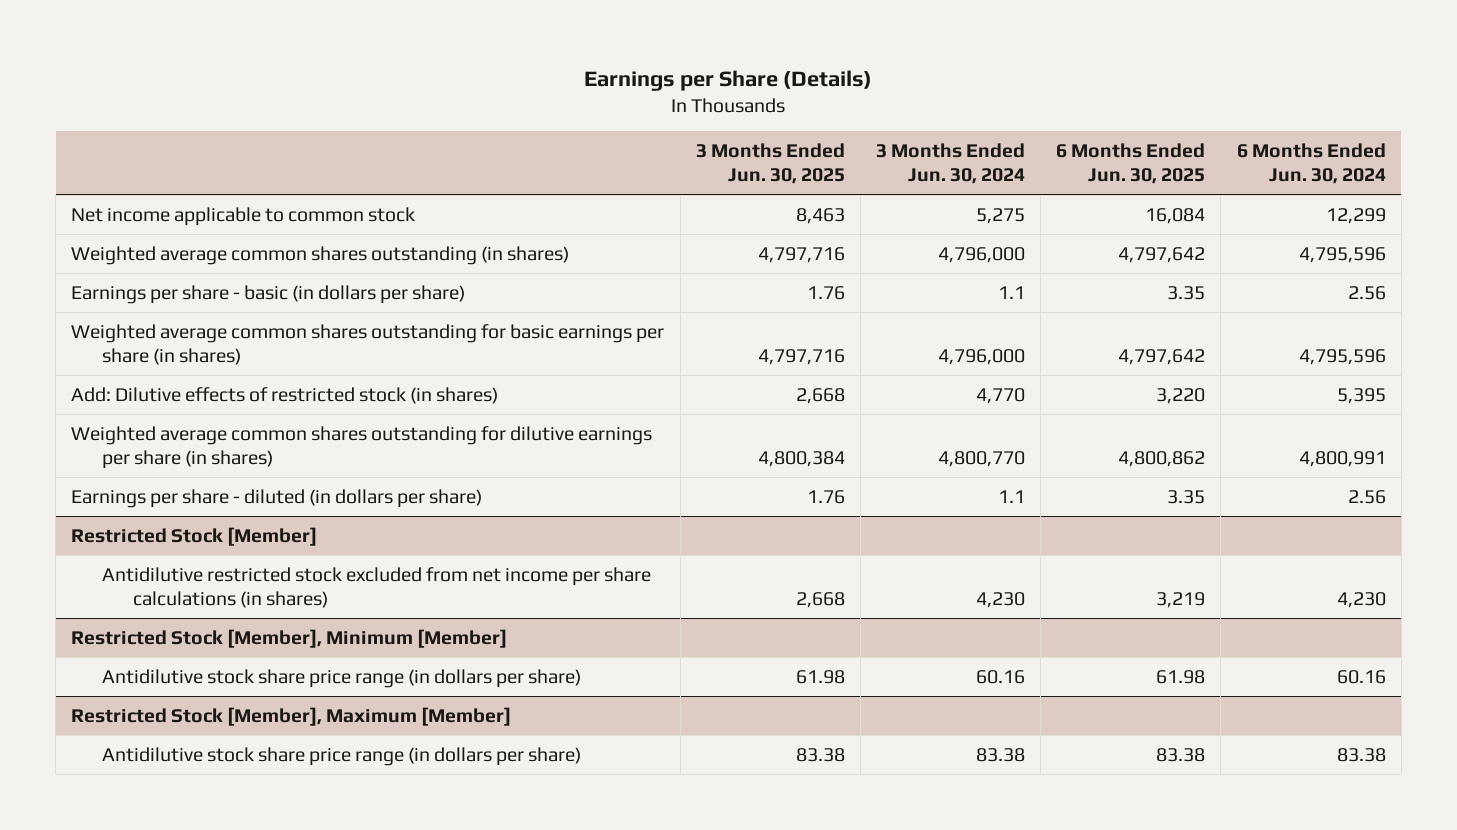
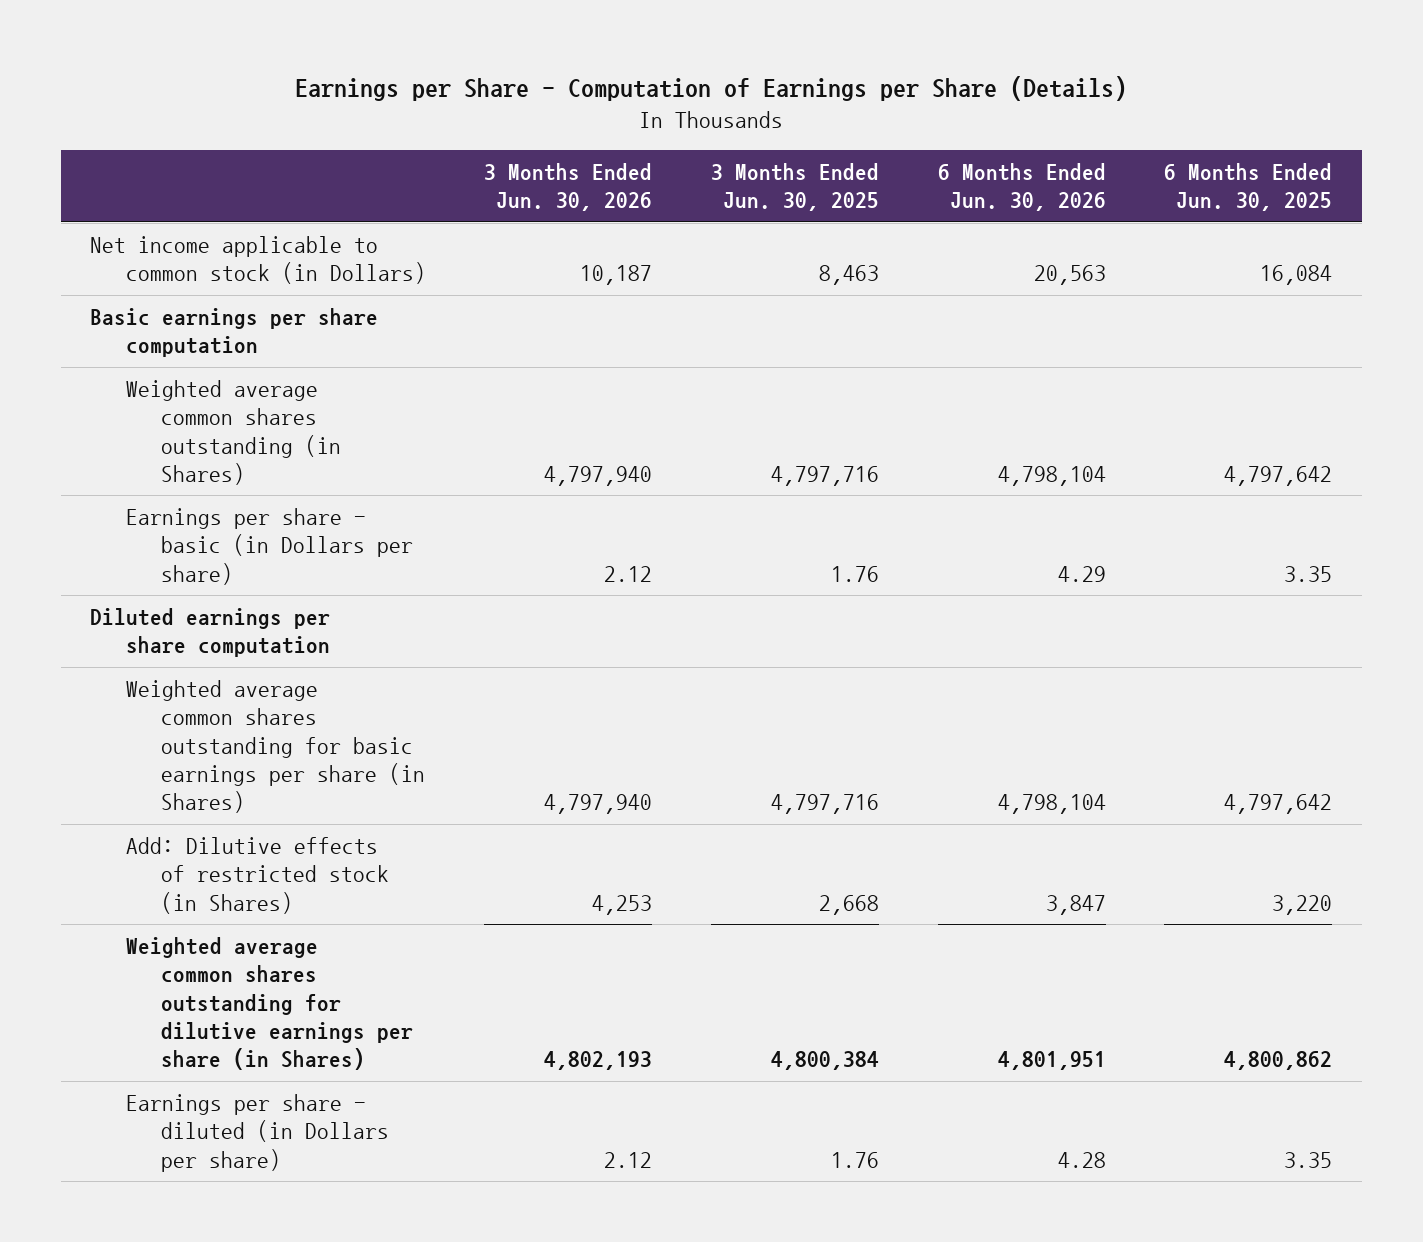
- Earnings per Share (Details)
+ Earnings per Share - Computation of Earnings per Share (Details)
- | 3 Months Ended Jun. 30, 2025 | 3 Months Ended Jun. 30, 2024 | 6 Months Ended Jun. 30, 2025 | 6 Months Ended Jun. 30, 2024
+ | 3 Months Ended Jun. 30, 2026 | 3 Months Ended Jun. 30, 2025 | 6 Months Ended Jun. 30, 2026 | 6 Months Ended Jun. 30, 2025
- Net income applicable to common stock | 8,463 | 5,275 | 16,084 | 12,299
- Weighted average common shares outstanding (in shares) | 4,797,716 | 4,796,000 | 4,797,642 | 4,795,596
- Earnings per share - basic (in dollars per share) | 1.76 | 1.1 | 3.35 | 2.56
- Weighted average common shares outstanding for basic earnings per share (in shares) | 4,797,716 | 4,796,000 | 4,797,642 | 4,795,596
- Add: Dilutive effects of restricted stock (in shares) | 2,668 | 4,770 | 3,220 | 5,395
- Weighted average common shares outstanding for dilutive earnings per share (in shares) | 4,800,384 | 4,800,770 | 4,800,862 | 4,800,991
- Earnings per share - diluted (in dollars per share) | 1.76 | 1.1 | 3.35 | 2.56
- Restricted Stock [Member]
- Antidilutive restricted stock excluded from net income per share calculations (in shares) | 2,668 | 4,230 | 3,219 | 4,230
- Restricted Stock [Member], Minimum [Member]
- Antidilutive stock share price range (in dollars per share) | 61.98 | 60.16 | 61.98 | 60.16
- Restricted Stock [Member], Maximum [Member]
- Antidilutive stock share price range (in dollars per share) | 83.38 | 83.38 | 83.38 | 83.38
+ Net income applicable to common stock (in Dollars) | 10,187 | 8,463 | 20,563 | 16,084
+ Basic earnings per share computation
+ Weighted average common shares outstanding (in Shares) | 4,797,940 | 4,797,716 | 4,798,104 | 4,797,642
+ Earnings per share - basic (in Dollars per share) | 2.12 | 1.76 | 4.29 | 3.35
+ Diluted earnings per share computation
+ Weighted average common shares outstanding for basic earnings per share (in Shares) | 4,797,940 | 4,797,716 | 4,798,104 | 4,797,642
+ Add: Dilutive effects of restricted stock (in Shares) | 4,253 | 2,668 | 3,847 | 3,220
+ Weighted average common shares outstanding for dilutive earnings per share (in Shares) | 4,802,193 | 4,800,384 | 4,801,951 | 4,800,862
+ Earnings per share - diluted (in Dollars per share) | 2.12 | 1.76 | 4.28 | 3.35

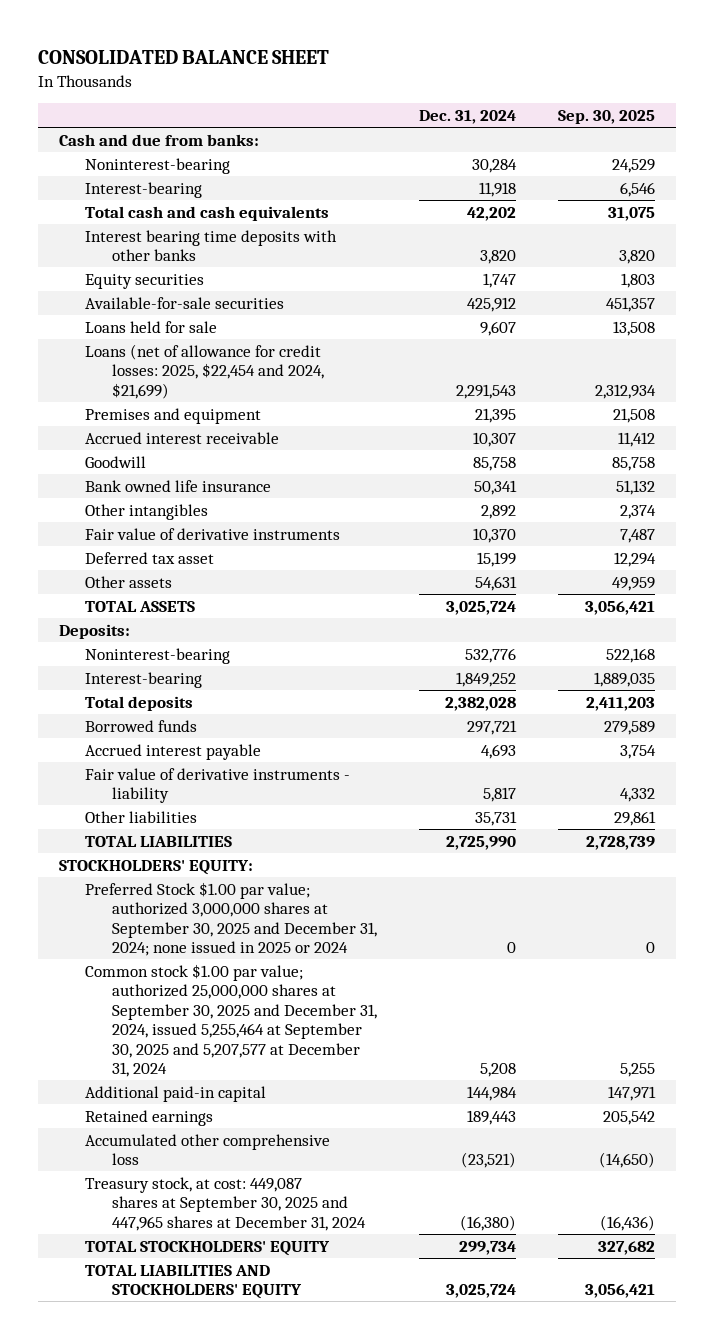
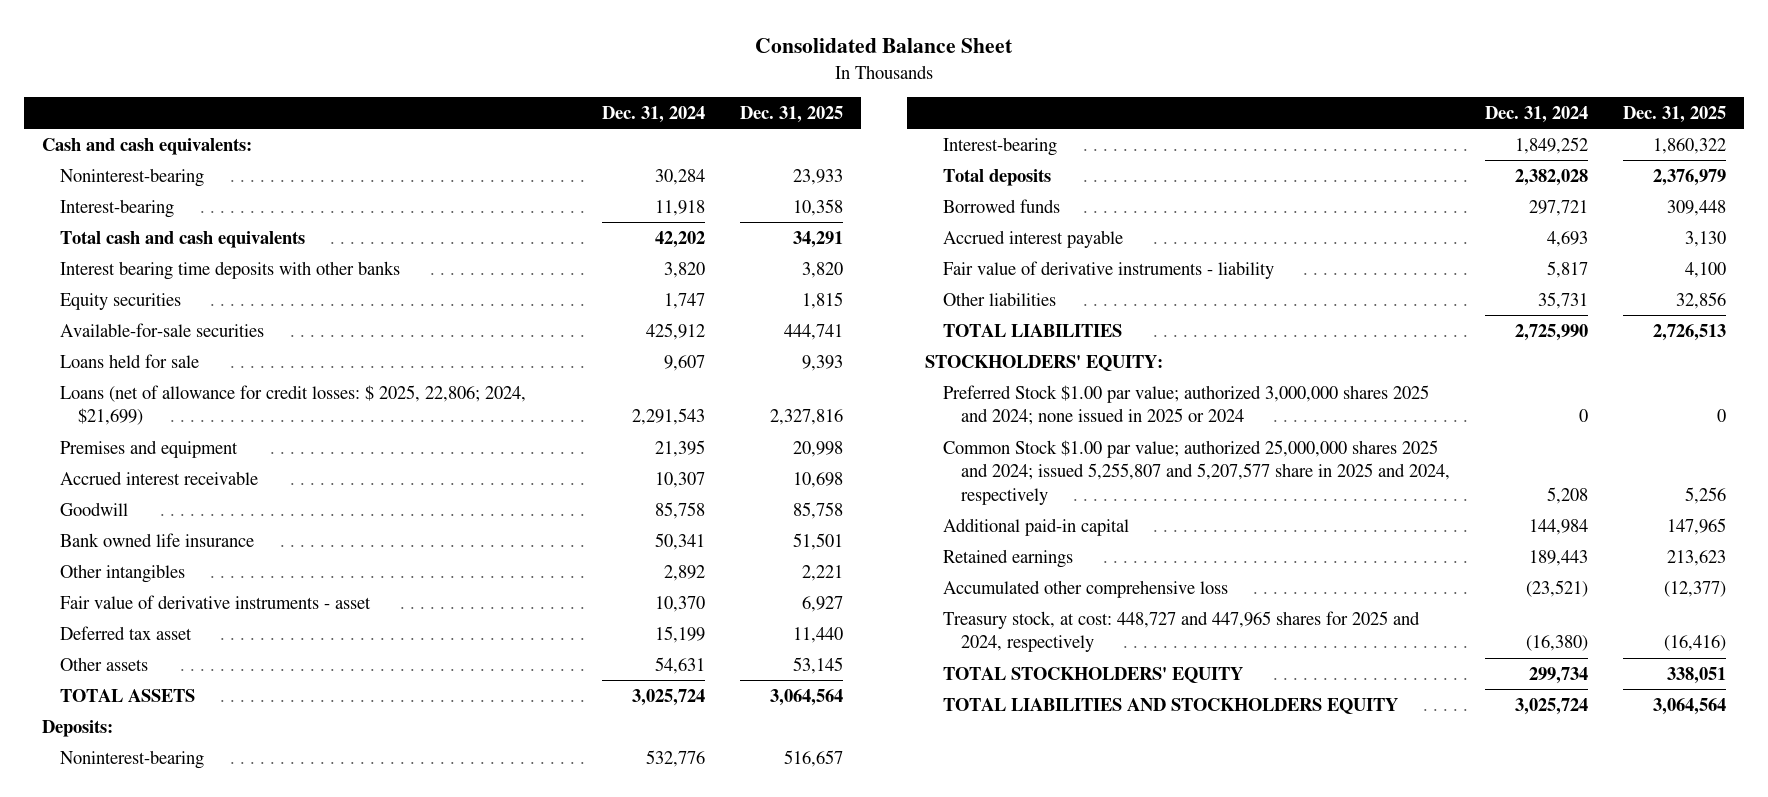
- CONSOLIDATED BALANCE SHEET
+ Consolidated Balance Sheet
- | Dec. 31, 2024 | Sep. 30, 2025
+ | Dec. 31, 2024 | Dec. 31, 2025
- Cash and due from banks:
+ Cash and cash equivalents:
- Loans (net of allowance for credit losses: 2025, $22,454 and 2024, $21,699) | 2,291,543 | 2,312,934
+ Loans (net of allowance for credit losses: $ 2025, 22,806; 2024, $21,699) | 2,291,543 | 2,327,816
- Fair value of derivative instruments | 10,370 | 7,487
+ Fair value of derivative instruments - asset | 10,370 | 6,927
- Preferred Stock $1.00 par value; authorized 3,000,000 shares at September 30, 2025 and December 31, 2024; none issued in 2025 or 2024 | 0 | 0
- Common stock $1.00 par value; authorized 25,000,000 shares at September 30, 2025 and December 31, 2024, issued 5,255,464 at September 30, 2025 and 5,207,577 at December 31, 2024 | 5,208 | 5,255
+ Preferred Stock $1.00 par value; authorized 3,000,000 shares 2025 and 2024; none issued in 2025 or 2024 | 0 | 0
+ Common Stock $1.00 par value; authorized 25,000,000 shares 2025 and 2024; issued 5,255,807 and 5,207,577 share in 2025 and 2024, respectively | 5,208 | 5,256
- Treasury stock, at cost: 449,087 shares at September 30, 2025 and 447,965 shares at December 31, 2024 | (16,380) | (16,436)
+ Treasury stock, at cost: 448,727 and 447,965 shares for 2025 and 2024, respectively | (16,380) | (16,416)
- TOTAL LIABILITIES AND STOCKHOLDERS' EQUITY | 3,025,724 | 3,056,421
+ TOTAL LIABILITIES AND STOCKHOLDERS EQUITY | 3,025,724 | 3,064,564

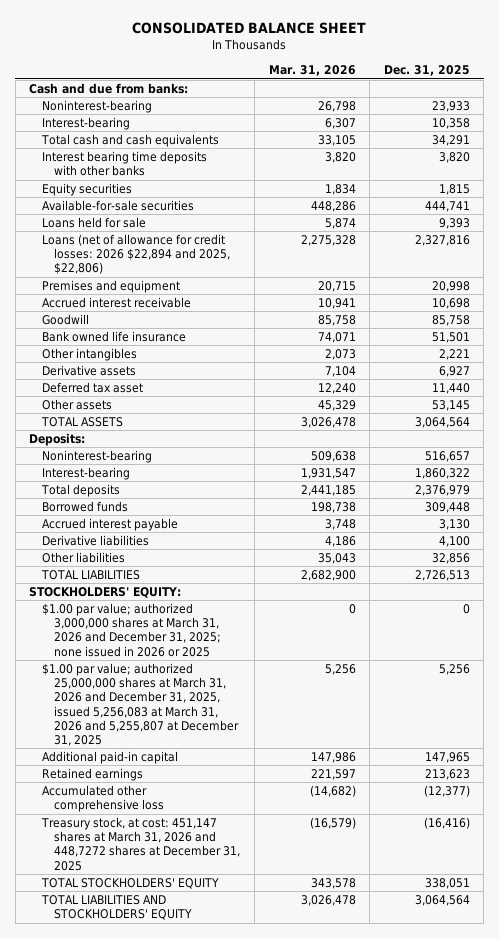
- Consolidated Balance Sheet
+ CONSOLIDATED BALANCE SHEET
- | Dec. 31, 2024 | Dec. 31, 2025
+ | Mar. 31, 2026 | Dec. 31, 2025
- Cash and cash equivalents:
+ Cash and due from banks:
- Loans (net of allowance for credit losses: $ 2025, 22,806; 2024, $21,699) | 2,291,543 | 2,327,816
+ Loans (net of allowance for credit losses: 2026 $22,894 and 2025, $22,806) | 2,275,328 | 2,327,816
- Fair value of derivative instruments - asset | 10,370 | 6,927
+ Derivative assets | 7,104 | 6,927
- Fair value of derivative instruments - liability | 5,817 | 4,100
+ Derivative liabilities | 4,186 | 4,100
- Preferred Stock $1.00 par value; authorized 3,000,000 shares 2025 and 2024; none issued in 2025 or 2024 | 0 | 0
- Common Stock $1.00 par value; authorized 25,000,000 shares 2025 and 2024; issued 5,255,807 and 5,207,577 share in 2025 and 2024, respectively | 5,208 | 5,256
+ $1.00 par value; authorized 3,000,000 shares at March 31, 2026 and December 31, 2025; none issued in 2026 or 2025 | 0 | 0
+ $1.00 par value; authorized 25,000,000 shares at March 31, 2026 and December 31, 2025, issued 5,256,083 at March 31, 2026 and 5,255,807 at December 31, 2025 | 5,256 | 5,256
- Treasury stock, at cost: 448,727 and 447,965 shares for 2025 and 2024, respectively | (16,380) | (16,416)
+ Treasury stock, at cost: 451,147 shares at March 31, 2026 and 448,7272 shares at December 31, 2025 | (16,579) | (16,416)
- TOTAL LIABILITIES AND STOCKHOLDERS EQUITY | 3,025,724 | 3,064,564
+ TOTAL LIABILITIES AND STOCKHOLDERS' EQUITY | 3,026,478 | 3,064,564

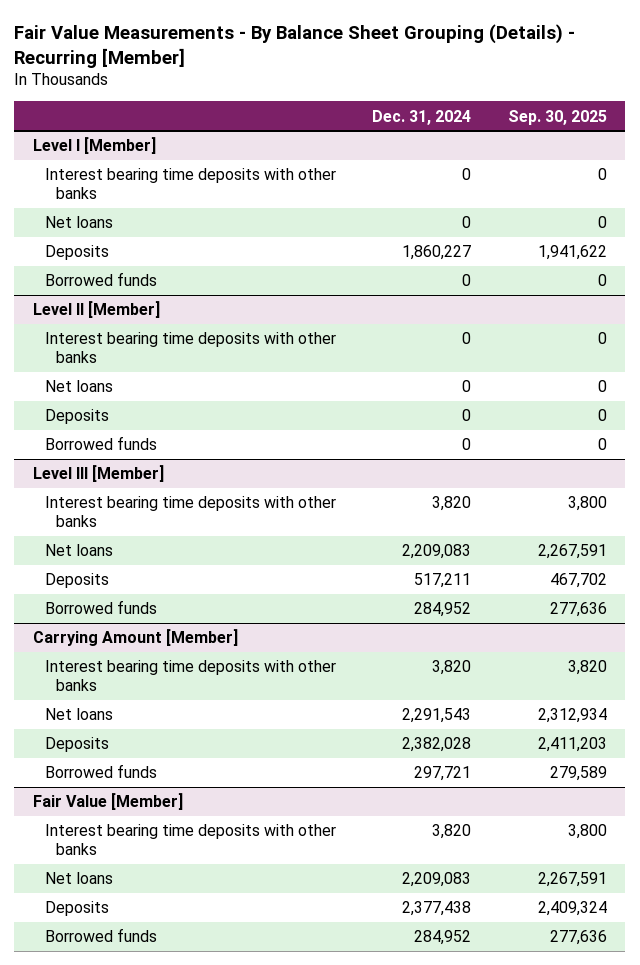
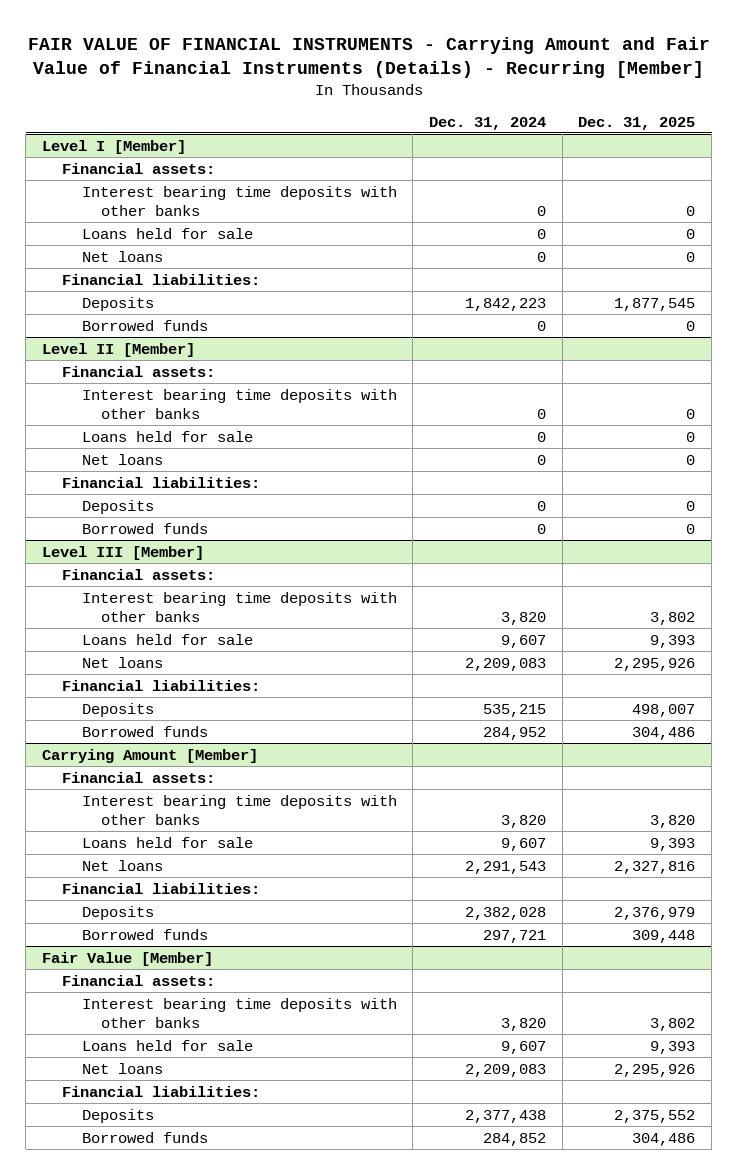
- Fair Value Measurements - By Balance Sheet Grouping (Details) - Recurring [Member]
+ FAIR VALUE OF FINANCIAL INSTRUMENTS - Carrying Amount and Fair Value of Financial Instruments (Details) - Recurring [Member]
- | Dec. 31, 2024 | Sep. 30, 2025
+ | Dec. 31, 2024 | Dec. 31, 2025
@ Level I [Member]
+ Financial assets:
+ Loans held for sale | 0 | 0
- Deposits | 1,860,227 | 1,941,622
+ Financial liabilities:
+ Deposits | 1,842,223 | 1,877,545
@ Level II [Member]
+ Financial assets:
+ Loans held for sale | 0 | 0
+ Financial liabilities:
@ Level III [Member]
+ Financial assets:
+ Loans held for sale | 9,607 | 9,393
- Deposits | 517,211 | 467,702
+ Financial liabilities:
+ Deposits | 535,215 | 498,007
@ Carrying Amount [Member]
+ Financial assets:
+ Loans held for sale | 9,607 | 9,393
+ Financial liabilities:
@ Fair Value [Member]
+ Financial assets:
+ Loans held for sale | 9,607 | 9,393
+ Financial liabilities:
- Borrowed funds | 284,952 | 277,636
+ Borrowed funds | 284,852 | 304,486

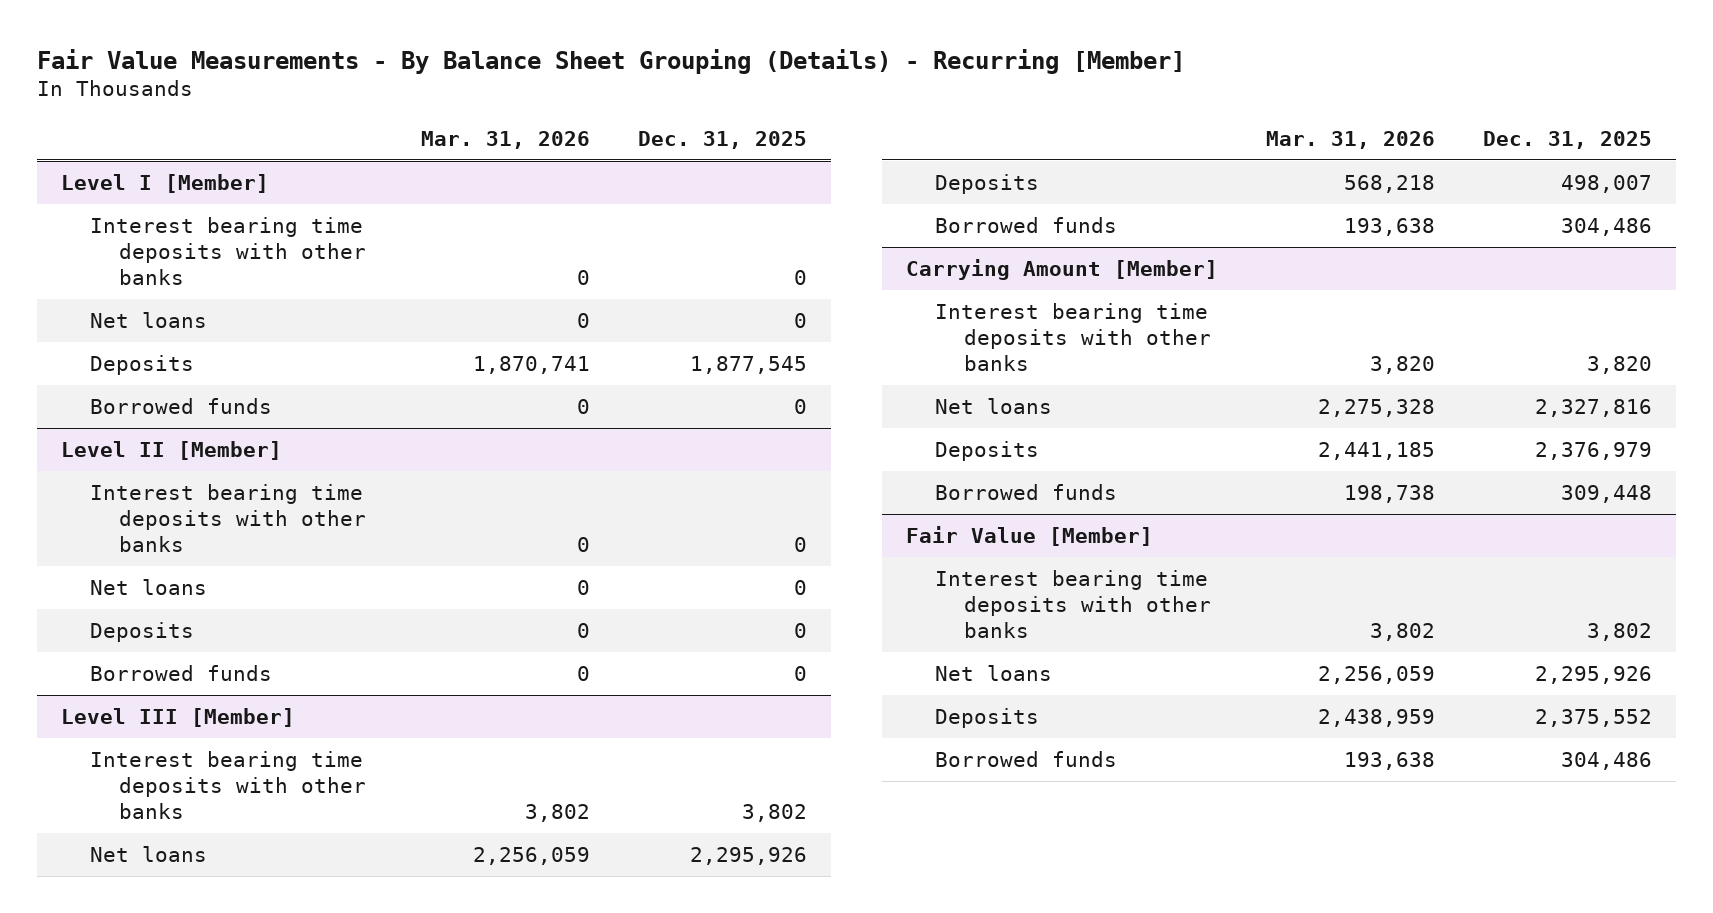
- FAIR VALUE OF FINANCIAL INSTRUMENTS - Carrying Amount and Fair Value of Financial Instruments (Details) - Recurring [Member]
+ Fair Value Measurements - By Balance Sheet Grouping (Details) - Recurring [Member]
- | Dec. 31, 2024 | Dec. 31, 2025
+ | Mar. 31, 2026 | Dec. 31, 2025
@ Level I [Member]
- Financial assets:
- Loans held for sale | 0 | 0
- Financial liabilities:
@ Level II [Member]
- Financial assets:
- Loans held for sale | 0 | 0
- Financial liabilities:
@ Level III [Member]
- Financial assets:
- Loans held for sale | 9,607 | 9,393
- Financial liabilities:
@ Carrying Amount [Member]
- Financial assets:
- Loans held for sale | 9,607 | 9,393
- Financial liabilities:
@ Fair Value [Member]
- Financial assets:
- Loans held for sale | 9,607 | 9,393
- Financial liabilities:

